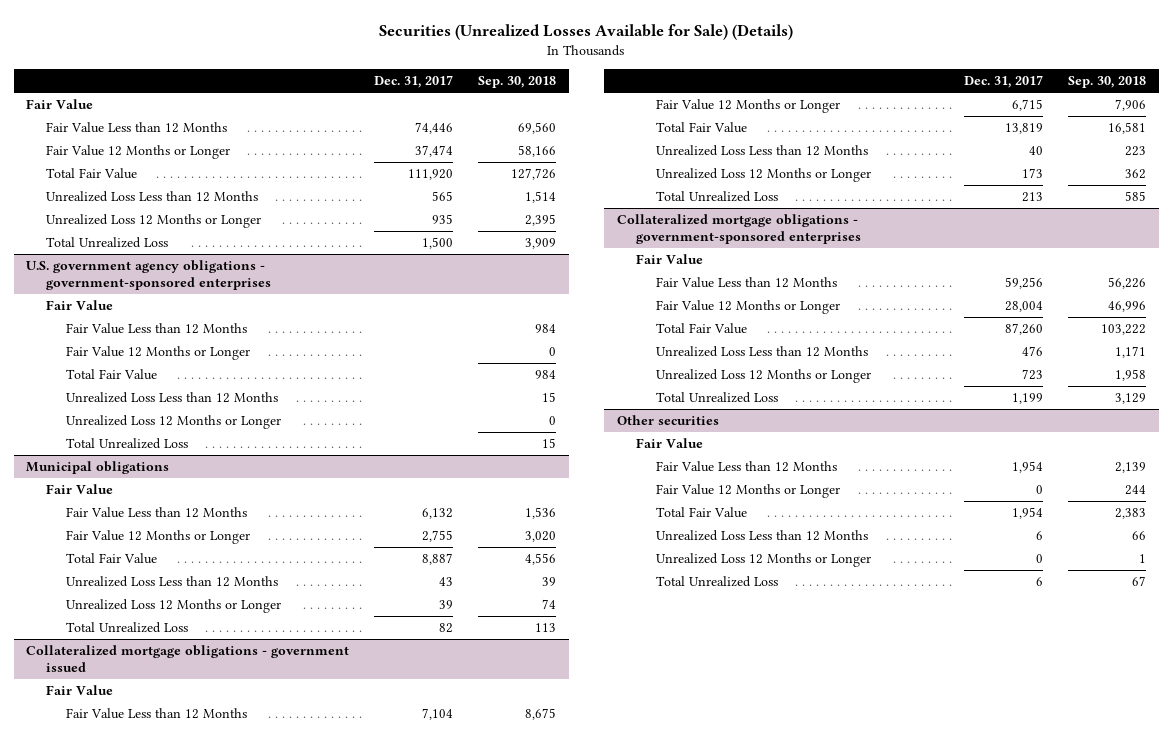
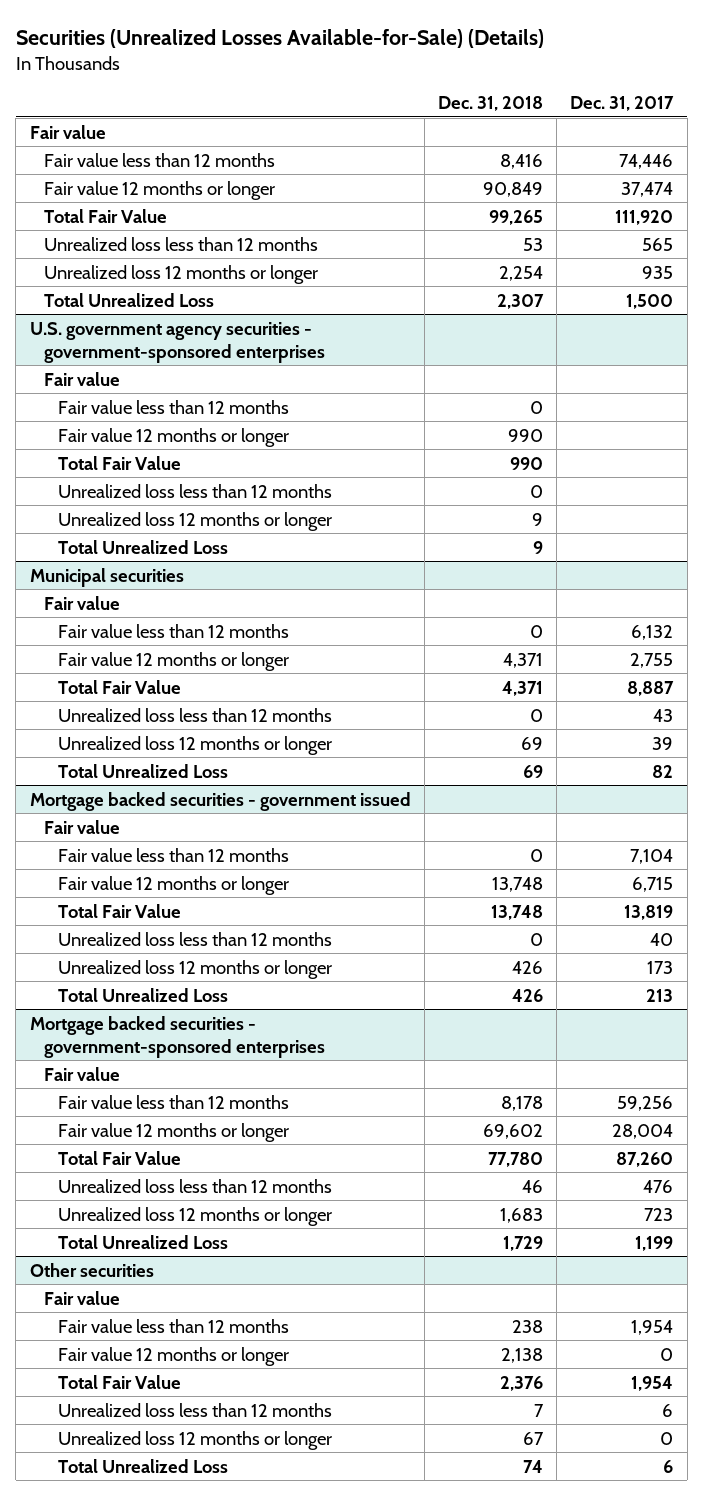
- Securities (Unrealized Losses Available for Sale) (Details)
+ Securities (Unrealized Losses Available-for-Sale) (Details)
- | Dec. 31, 2017 | Sep. 30, 2018
+ | Dec. 31, 2018 | Dec. 31, 2017
- Fair Value
- Fair Value Less than 12 Months | 74,446 | 69,560
- Fair Value 12 Months or Longer | 37,474 | 58,166
+ Fair value
+ Fair value less than 12 months | 8,416 | 74,446
+ Fair value 12 months or longer | 90,849 | 37,474
- Unrealized Loss Less than 12 Months | 565 | 1,514
- Unrealized Loss 12 Months or Longer | 935 | 2,395
+ Unrealized loss less than 12 months | 53 | 565
+ Unrealized loss 12 months or longer | 2,254 | 935
- U.S. government agency obligations - government-sponsored enterprises
- Fair Value
- Fair Value Less than 12 Months | | 984
- Fair Value 12 Months or Longer | | 0
+ U.S. government agency securities - government-sponsored enterprises
+ Fair value
+ Fair value less than 12 months | 0 |
+ Fair value 12 months or longer | 990 |
- Unrealized Loss Less than 12 Months | | 15
- Unrealized Loss 12 Months or Longer | | 0
+ Unrealized loss less than 12 months | 0 |
+ Unrealized loss 12 months or longer | 9 |
- Municipal obligations
- Fair Value
- Fair Value Less than 12 Months | 6,132 | 1,536
- Fair Value 12 Months or Longer | 2,755 | 3,020
+ Municipal securities
+ Fair value
+ Fair value less than 12 months | 0 | 6,132
+ Fair value 12 months or longer | 4,371 | 2,755
- Unrealized Loss Less than 12 Months | 43 | 39
- Unrealized Loss 12 Months or Longer | 39 | 74
+ Unrealized loss less than 12 months | 0 | 43
+ Unrealized loss 12 months or longer | 69 | 39
- Collateralized mortgage obligations - government issued
- Fair Value
- Fair Value Less than 12 Months | 7,104 | 8,675
- Fair Value 12 Months or Longer | 6,715 | 7,906
+ Mortgage backed securities - government issued
+ Fair value
+ Fair value less than 12 months | 0 | 7,104
+ Fair value 12 months or longer | 13,748 | 6,715
- Unrealized Loss Less than 12 Months | 40 | 223
- Unrealized Loss 12 Months or Longer | 173 | 362
+ Unrealized loss less than 12 months | 0 | 40
+ Unrealized loss 12 months or longer | 426 | 173
- Collateralized mortgage obligations - government-sponsored enterprises
- Fair Value
- Fair Value Less than 12 Months | 59,256 | 56,226
- Fair Value 12 Months or Longer | 28,004 | 46,996
+ Mortgage backed securities - government-sponsored enterprises
+ Fair value
+ Fair value less than 12 months | 8,178 | 59,256
+ Fair value 12 months or longer | 69,602 | 28,004
- Unrealized Loss Less than 12 Months | 476 | 1,171
- Unrealized Loss 12 Months or Longer | 723 | 1,958
+ Unrealized loss less than 12 months | 46 | 476
+ Unrealized loss 12 months or longer | 1,683 | 723
@ Other securities
- Fair Value
- Fair Value Less than 12 Months | 1,954 | 2,139
- Fair Value 12 Months or Longer | 0 | 244
+ Fair value
+ Fair value less than 12 months | 238 | 1,954
+ Fair value 12 months or longer | 2,138 | 0
- Unrealized Loss Less than 12 Months | 6 | 66
- Unrealized Loss 12 Months or Longer | 0 | 1
+ Unrealized loss less than 12 months | 7 | 6
+ Unrealized loss 12 months or longer | 67 | 0

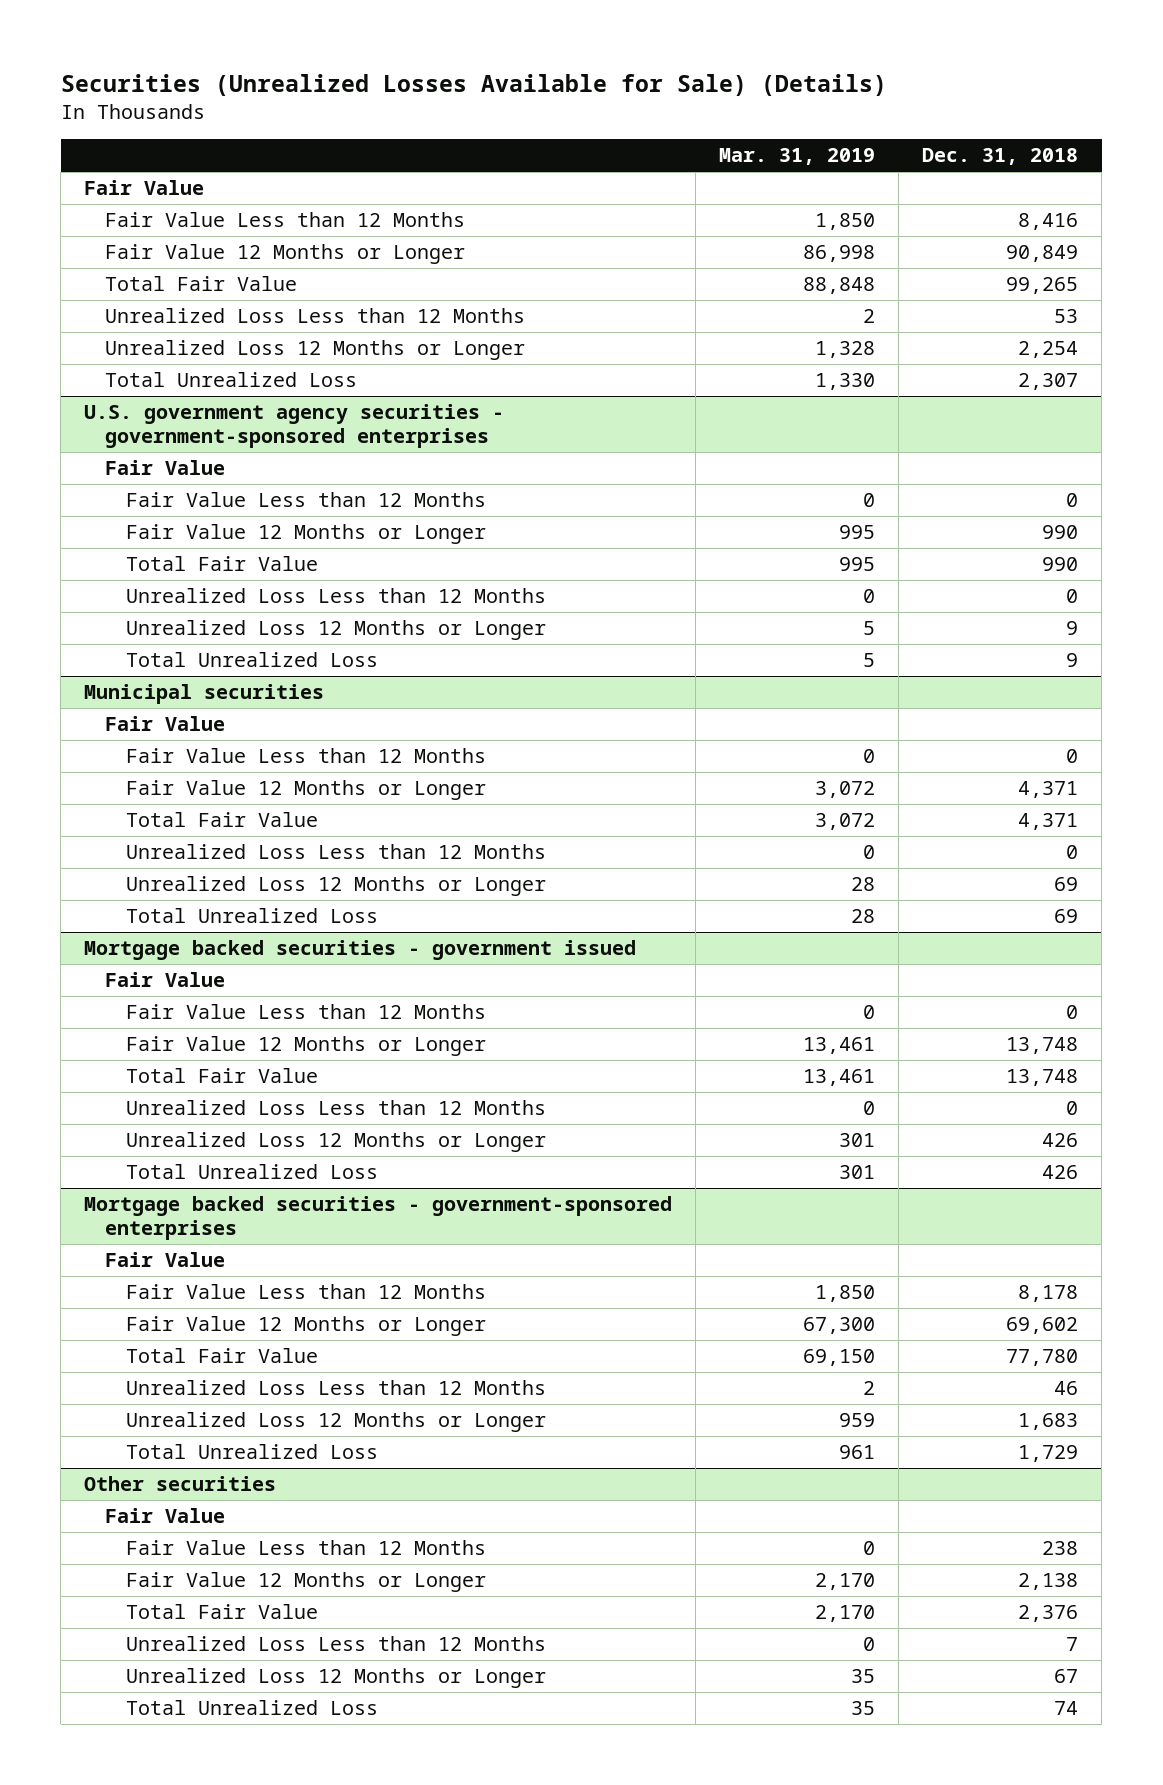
- Securities (Unrealized Losses Available-for-Sale) (Details)
+ Securities (Unrealized Losses Available for Sale) (Details)
- | Dec. 31, 2018 | Dec. 31, 2017
+ | Mar. 31, 2019 | Dec. 31, 2018
- Fair value
- Fair value less than 12 months | 8,416 | 74,446
- Fair value 12 months or longer | 90,849 | 37,474
+ Fair Value
+ Fair Value Less than 12 Months | 1,850 | 8,416
+ Fair Value 12 Months or Longer | 86,998 | 90,849
- Unrealized loss less than 12 months | 53 | 565
- Unrealized loss 12 months or longer | 2,254 | 935
+ Unrealized Loss Less than 12 Months | 2 | 53
+ Unrealized Loss 12 Months or Longer | 1,328 | 2,254
@ U.S. government agency securities - government-sponsored enterprises
- Fair value
- Fair value less than 12 months | 0 |
- Fair value 12 months or longer | 990 |
+ Fair Value
+ Fair Value Less than 12 Months | 0 | 0
+ Fair Value 12 Months or Longer | 995 | 990
- Unrealized loss less than 12 months | 0 |
- Unrealized loss 12 months or longer | 9 |
+ Unrealized Loss Less than 12 Months | 0 | 0
+ Unrealized Loss 12 Months or Longer | 5 | 9
@ Municipal securities
- Fair value
- Fair value less than 12 months | 0 | 6,132
- Fair value 12 months or longer | 4,371 | 2,755
+ Fair Value
+ Fair Value Less than 12 Months | 0 | 0
+ Fair Value 12 Months or Longer | 3,072 | 4,371
- Unrealized loss less than 12 months | 0 | 43
- Unrealized loss 12 months or longer | 69 | 39
+ Unrealized Loss Less than 12 Months | 0 | 0
+ Unrealized Loss 12 Months or Longer | 28 | 69
@ Mortgage backed securities - government issued
- Fair value
- Fair value less than 12 months | 0 | 7,104
- Fair value 12 months or longer | 13,748 | 6,715
+ Fair Value
+ Fair Value Less than 12 Months | 0 | 0
+ Fair Value 12 Months or Longer | 13,461 | 13,748
- Unrealized loss less than 12 months | 0 | 40
- Unrealized loss 12 months or longer | 426 | 173
+ Unrealized Loss Less than 12 Months | 0 | 0
+ Unrealized Loss 12 Months or Longer | 301 | 426
@ Mortgage backed securities - government-sponsored enterprises
- Fair value
- Fair value less than 12 months | 8,178 | 59,256
- Fair value 12 months or longer | 69,602 | 28,004
+ Fair Value
+ Fair Value Less than 12 Months | 1,850 | 8,178
+ Fair Value 12 Months or Longer | 67,300 | 69,602
- Unrealized loss less than 12 months | 46 | 476
- Unrealized loss 12 months or longer | 1,683 | 723
+ Unrealized Loss Less than 12 Months | 2 | 46
+ Unrealized Loss 12 Months or Longer | 959 | 1,683
@ Other securities
- Fair value
- Fair value less than 12 months | 238 | 1,954
- Fair value 12 months or longer | 2,138 | 0
+ Fair Value
+ Fair Value Less than 12 Months | 0 | 238
+ Fair Value 12 Months or Longer | 2,170 | 2,138
- Unrealized loss less than 12 months | 7 | 6
- Unrealized loss 12 months or longer | 67 | 0
+ Unrealized Loss Less than 12 Months | 0 | 7
+ Unrealized Loss 12 Months or Longer | 35 | 67

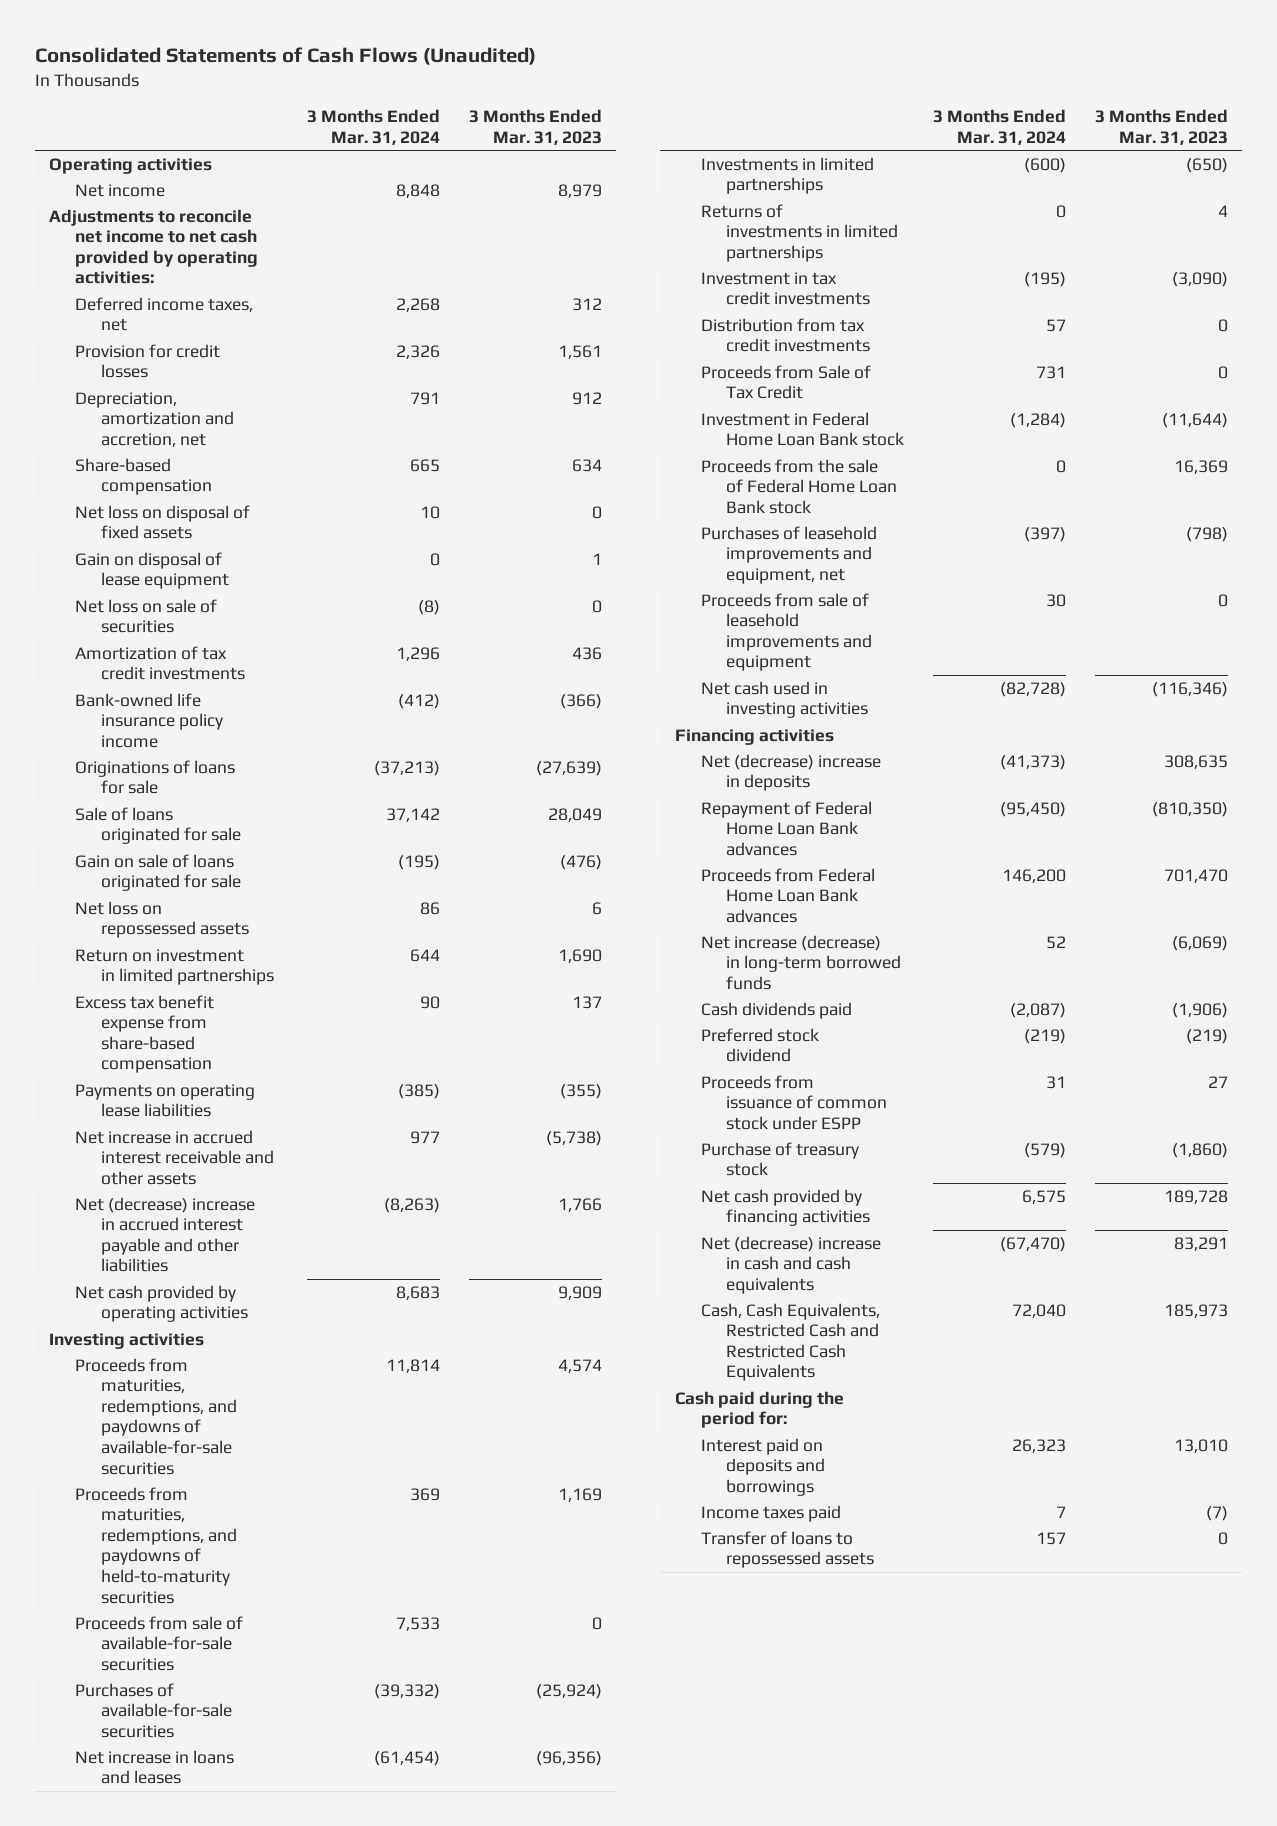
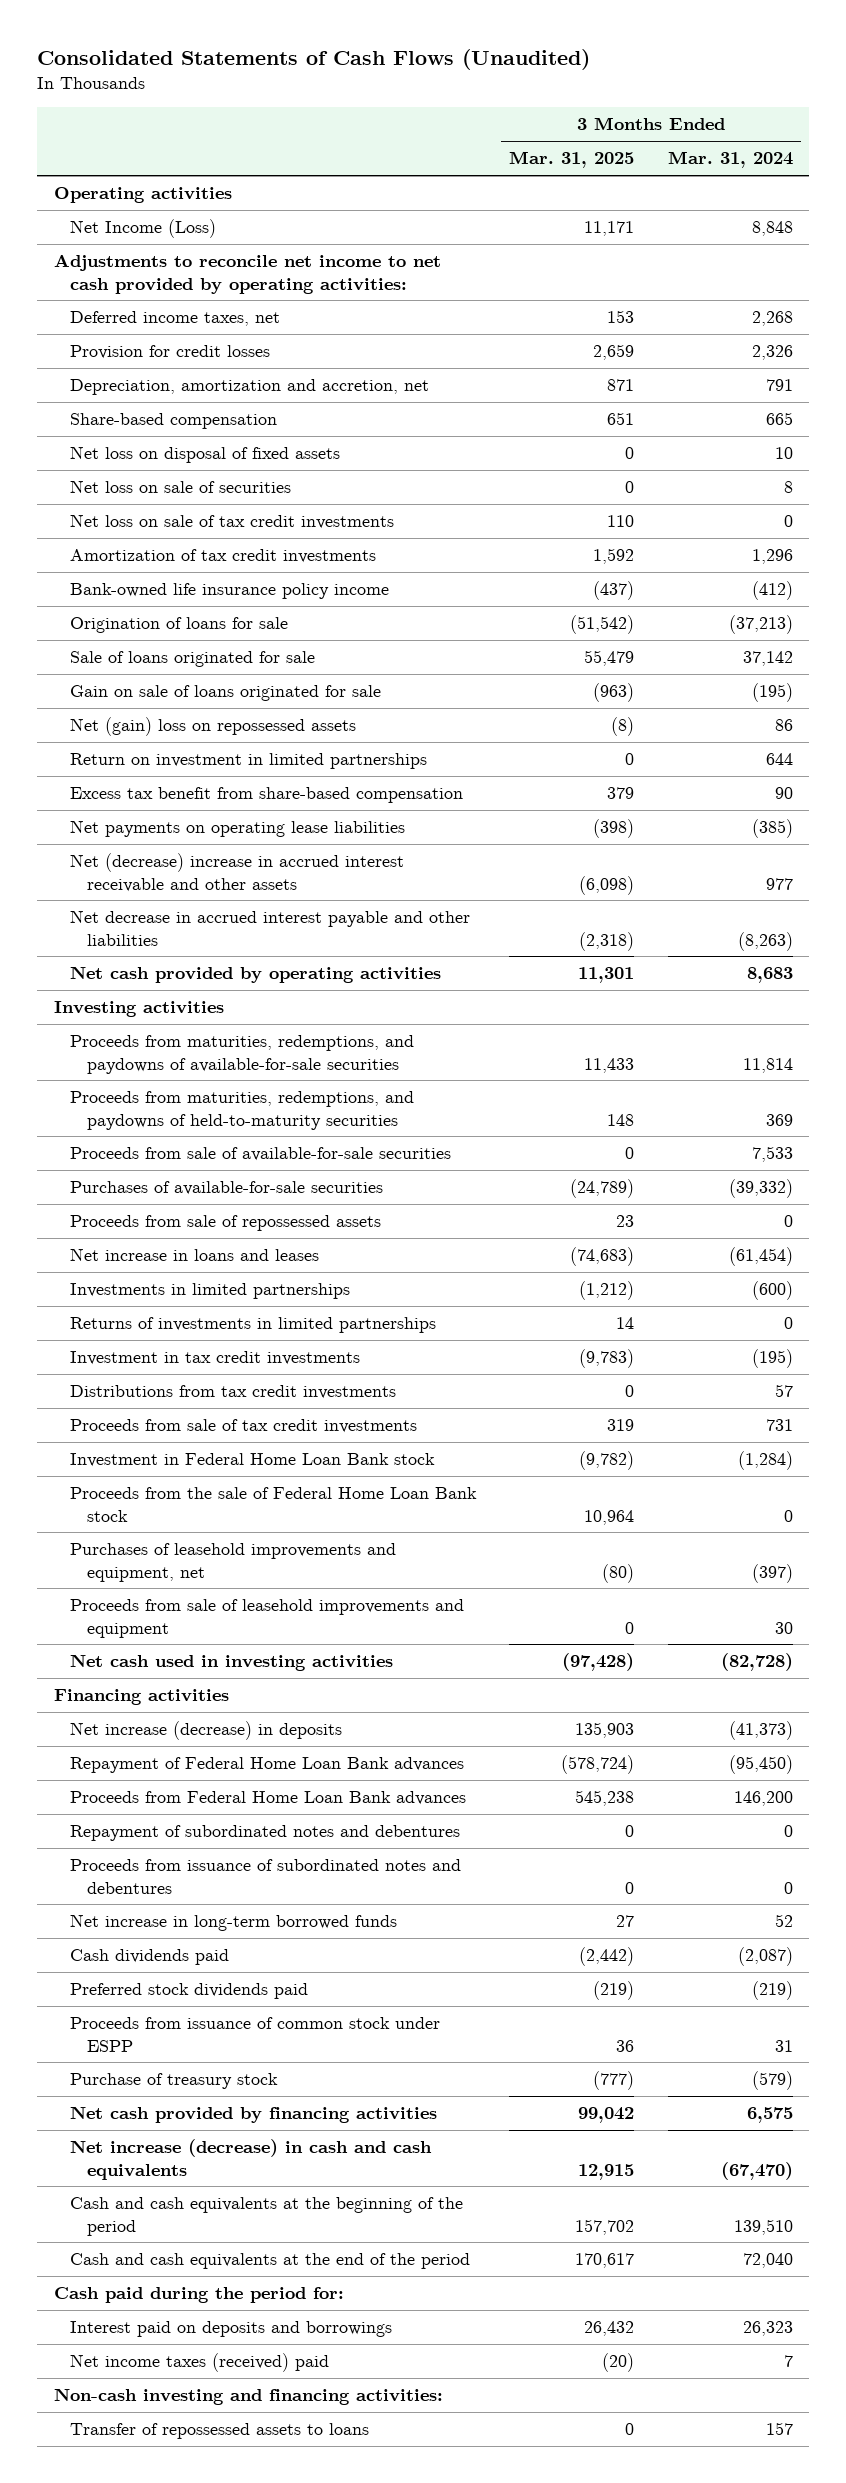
- | 3 Months Ended Mar. 31, 2024 | 3 Months Ended Mar. 31, 2023
+ | 3 Months Ended Mar. 31, 2025 | 3 Months Ended Mar. 31, 2024
- Net income | 8,848 | 8,979
+ Net Income (Loss) | 11,171 | 8,848
- Gain on disposal of lease equipment | 0 | 1
- Net loss on sale of securities | (8) | 0
+ Net loss on sale of securities | 0 | 8
+ Net loss on sale of tax credit investments | 110 | 0
- Originations of loans for sale | (37,213) | (27,639)
+ Origination of loans for sale | (51,542) | (37,213)
- Net loss on repossessed assets | 86 | 6
+ Net (gain) loss on repossessed assets | (8) | 86
- Excess tax benefit expense from share-based compensation | 90 | 137
- Payments on operating lease liabilities | (385) | (355)
- Net increase in accrued interest receivable and other assets | 977 | (5,738)
- Net (decrease) increase in accrued interest payable and other liabilities | (8,263) | 1,766
+ Excess tax benefit from share-based compensation | 379 | 90
+ Net payments on operating lease liabilities | (398) | (385)
+ Net (decrease) increase in accrued interest receivable and other assets | (6,098) | 977
+ Net decrease in accrued interest payable and other liabilities | (2,318) | (8,263)
+ Proceeds from sale of repossessed assets | 23 | 0
- Distribution from tax credit investments | 57 | 0
- Proceeds from Sale of Tax Credit | 731 | 0
+ Distributions from tax credit investments | 0 | 57
+ Proceeds from sale of tax credit investments | 319 | 731
- Net (decrease) increase in deposits | (41,373) | 308,635
+ Net increase (decrease) in deposits | 135,903 | (41,373)
- Net increase (decrease) in long-term borrowed funds | 52 | (6,069)
+ Repayment of subordinated notes and debentures | 0 | 0
+ Proceeds from issuance of subordinated notes and debentures | 0 | 0
+ Net increase in long-term borrowed funds | 27 | 52
- Preferred stock dividend | (219) | (219)
+ Preferred stock dividends paid | (219) | (219)
- Net (decrease) increase in cash and cash equivalents | (67,470) | 83,291
- Cash, Cash Equivalents, Restricted Cash and Restricted Cash Equivalents | 72,040 | 185,973
+ Net increase (decrease) in cash and cash equivalents | 12,915 | (67,470)
+ Cash and cash equivalents at the beginning of the period | 157,702 | 139,510
+ Cash and cash equivalents at the end of the period | 170,617 | 72,040
- Income taxes paid | 7 | (7)
- Transfer of loans to repossessed assets | 157 | 0
+ Net income taxes (received) paid | (20) | 7
+ Non-cash investing and financing activities:
+ Transfer of repossessed assets to loans | 0 | 157

